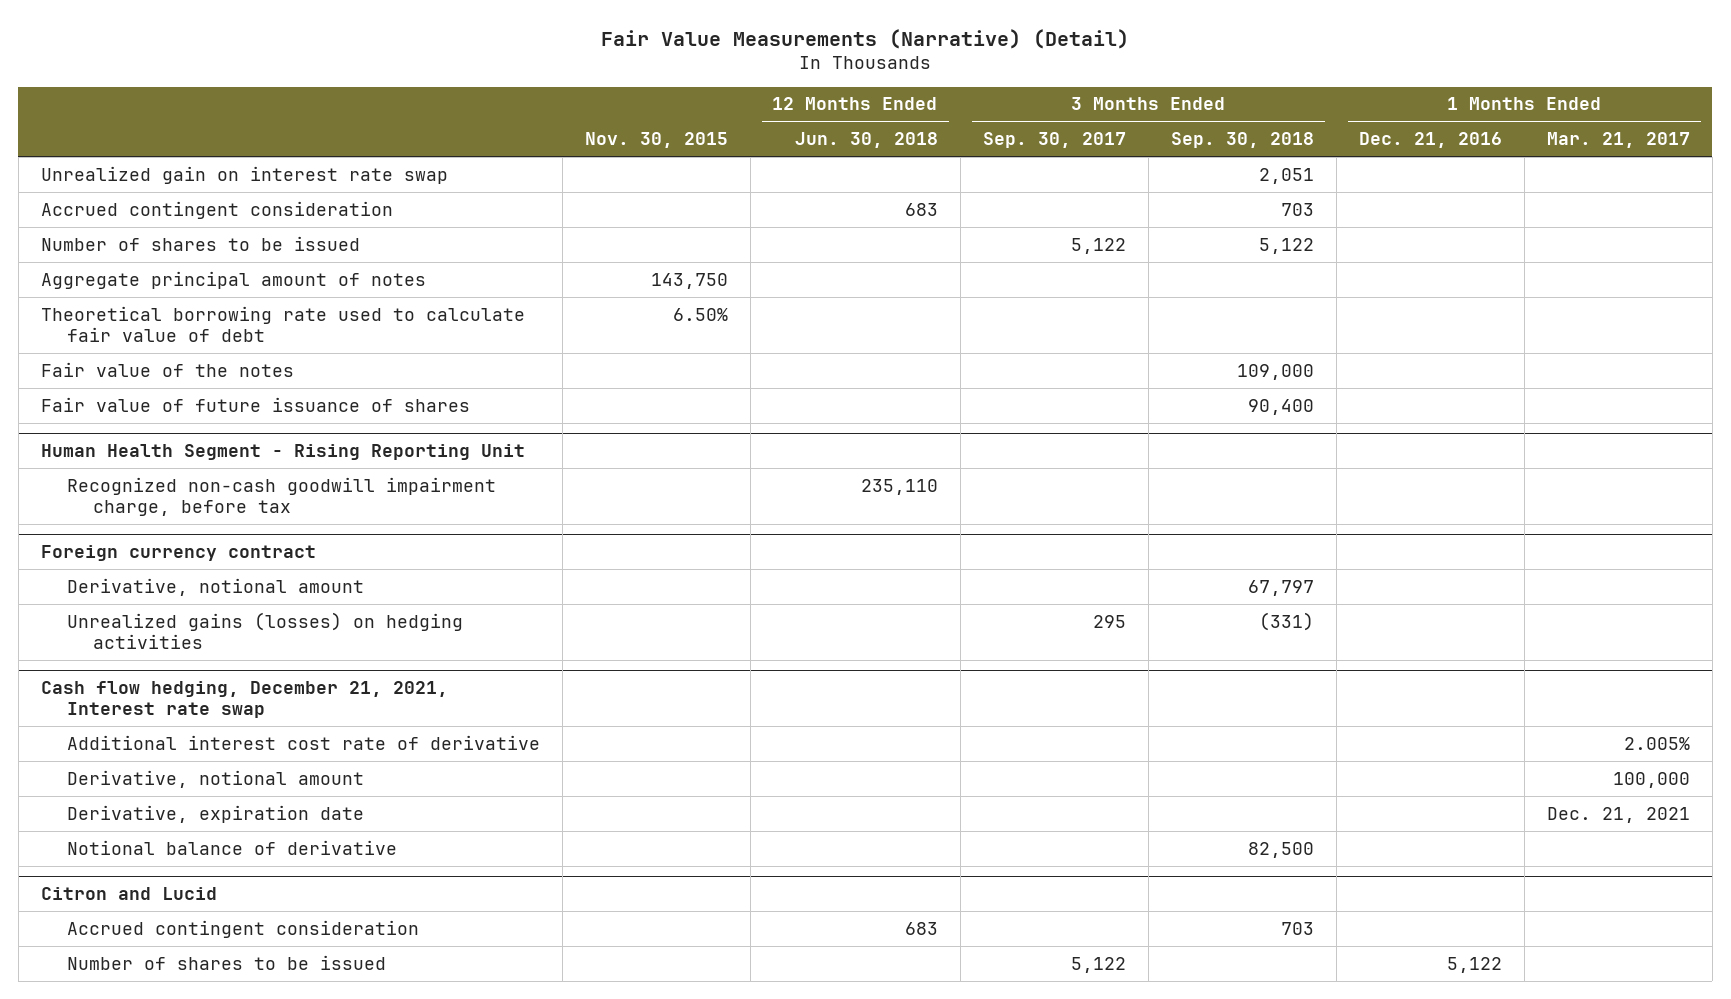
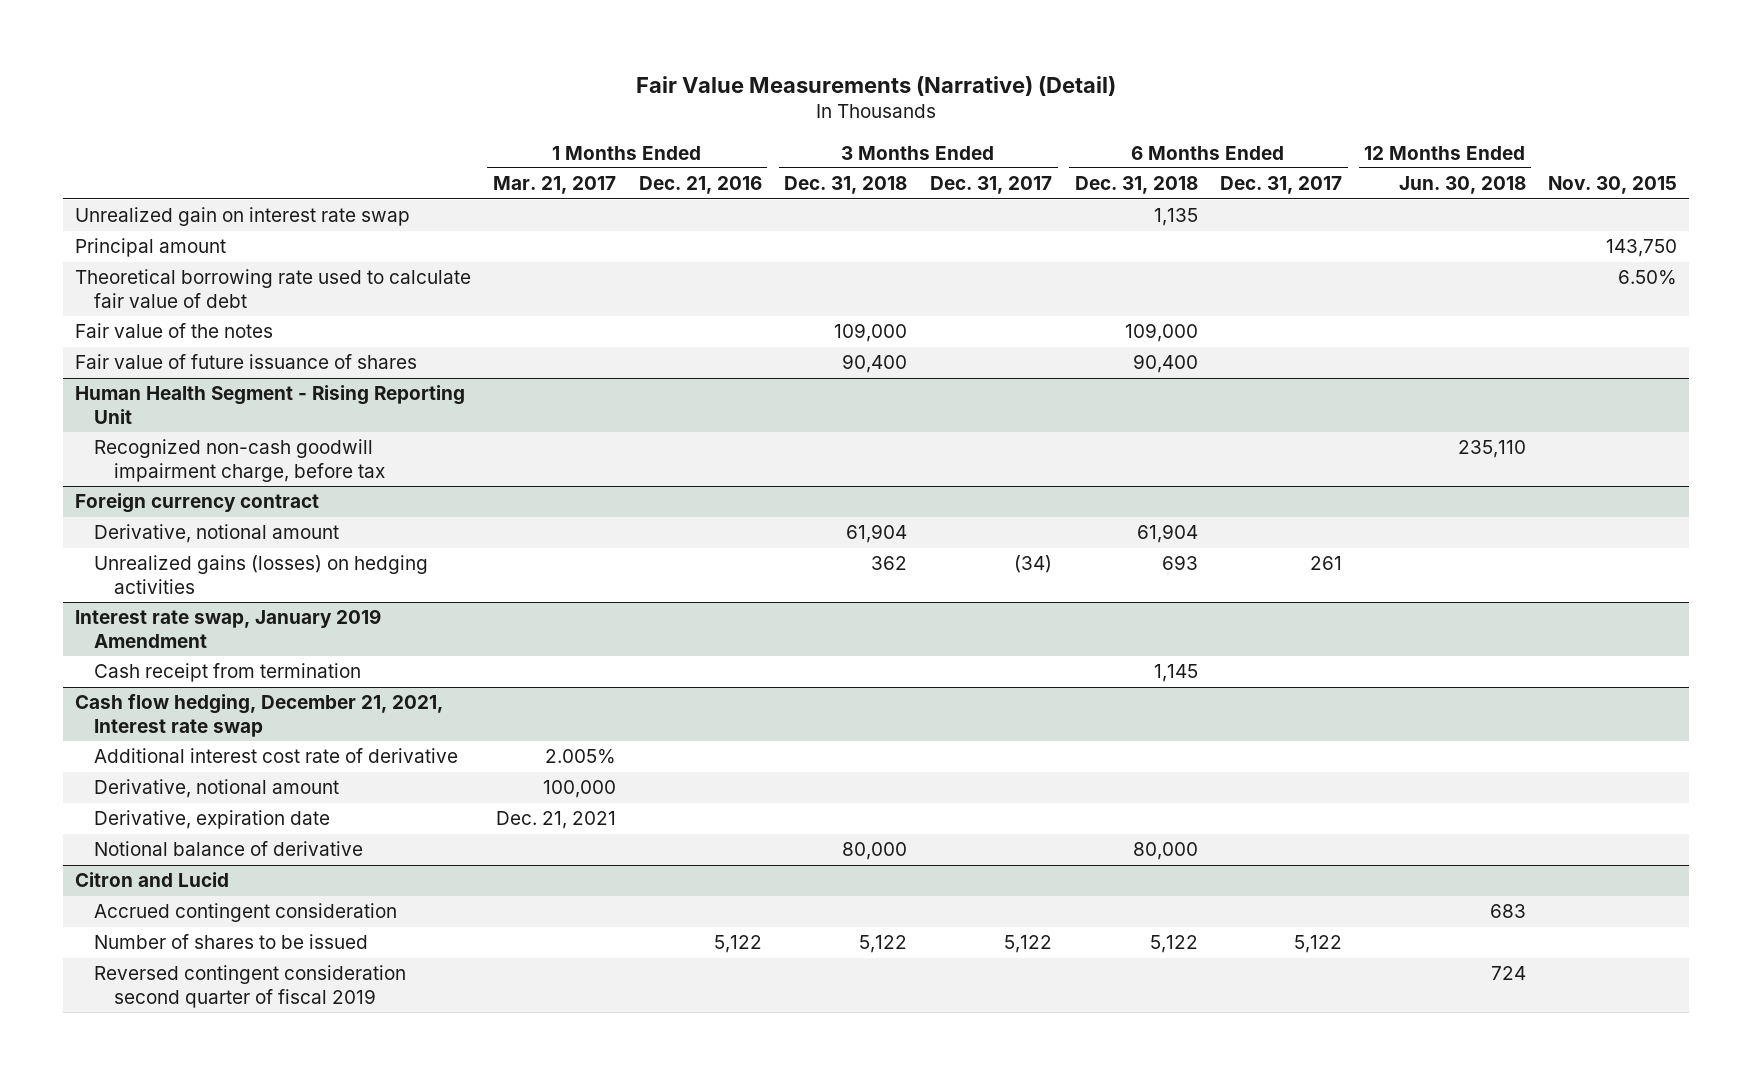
- | Nov. 30, 2015 | 12 Months Ended Jun. 30, 2018 | 3 Months Ended Sep. 30, 2017 | 3 Months Ended Sep. 30, 2018 | 1 Months Ended Dec. 21, 2016 | 1 Months Ended Mar. 21, 2017
+ | 1 Months Ended Mar. 21, 2017 | 1 Months Ended Dec. 21, 2016 | 3 Months Ended Dec. 31, 2018 | 3 Months Ended Dec. 31, 2017 | 6 Months Ended Dec. 31, 2018 | 6 Months Ended Dec. 31, 2017 | 12 Months Ended Jun. 30, 2018 | Nov. 30, 2015
- Accrued contingent consideration | | 683 | | 703 | |
- Number of shares to be issued | | | 5,122 | 5,122 | |
- Aggregate principal amount of notes | 143,750 | | | | |
+ Principal amount | | | | | | | | 143,750
+ Interest rate swap, January 2019 Amendment
+ Cash receipt from termination | | | | | 1,145 | | |
@ Citron and Lucid
+ Reversed contingent consideration second quarter of fiscal 2019 | | | | | | | 724 |

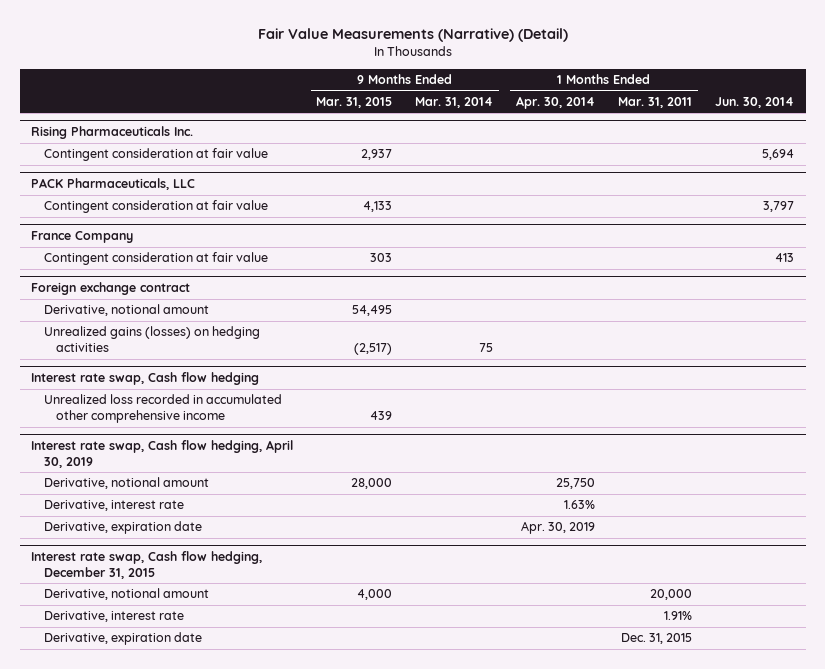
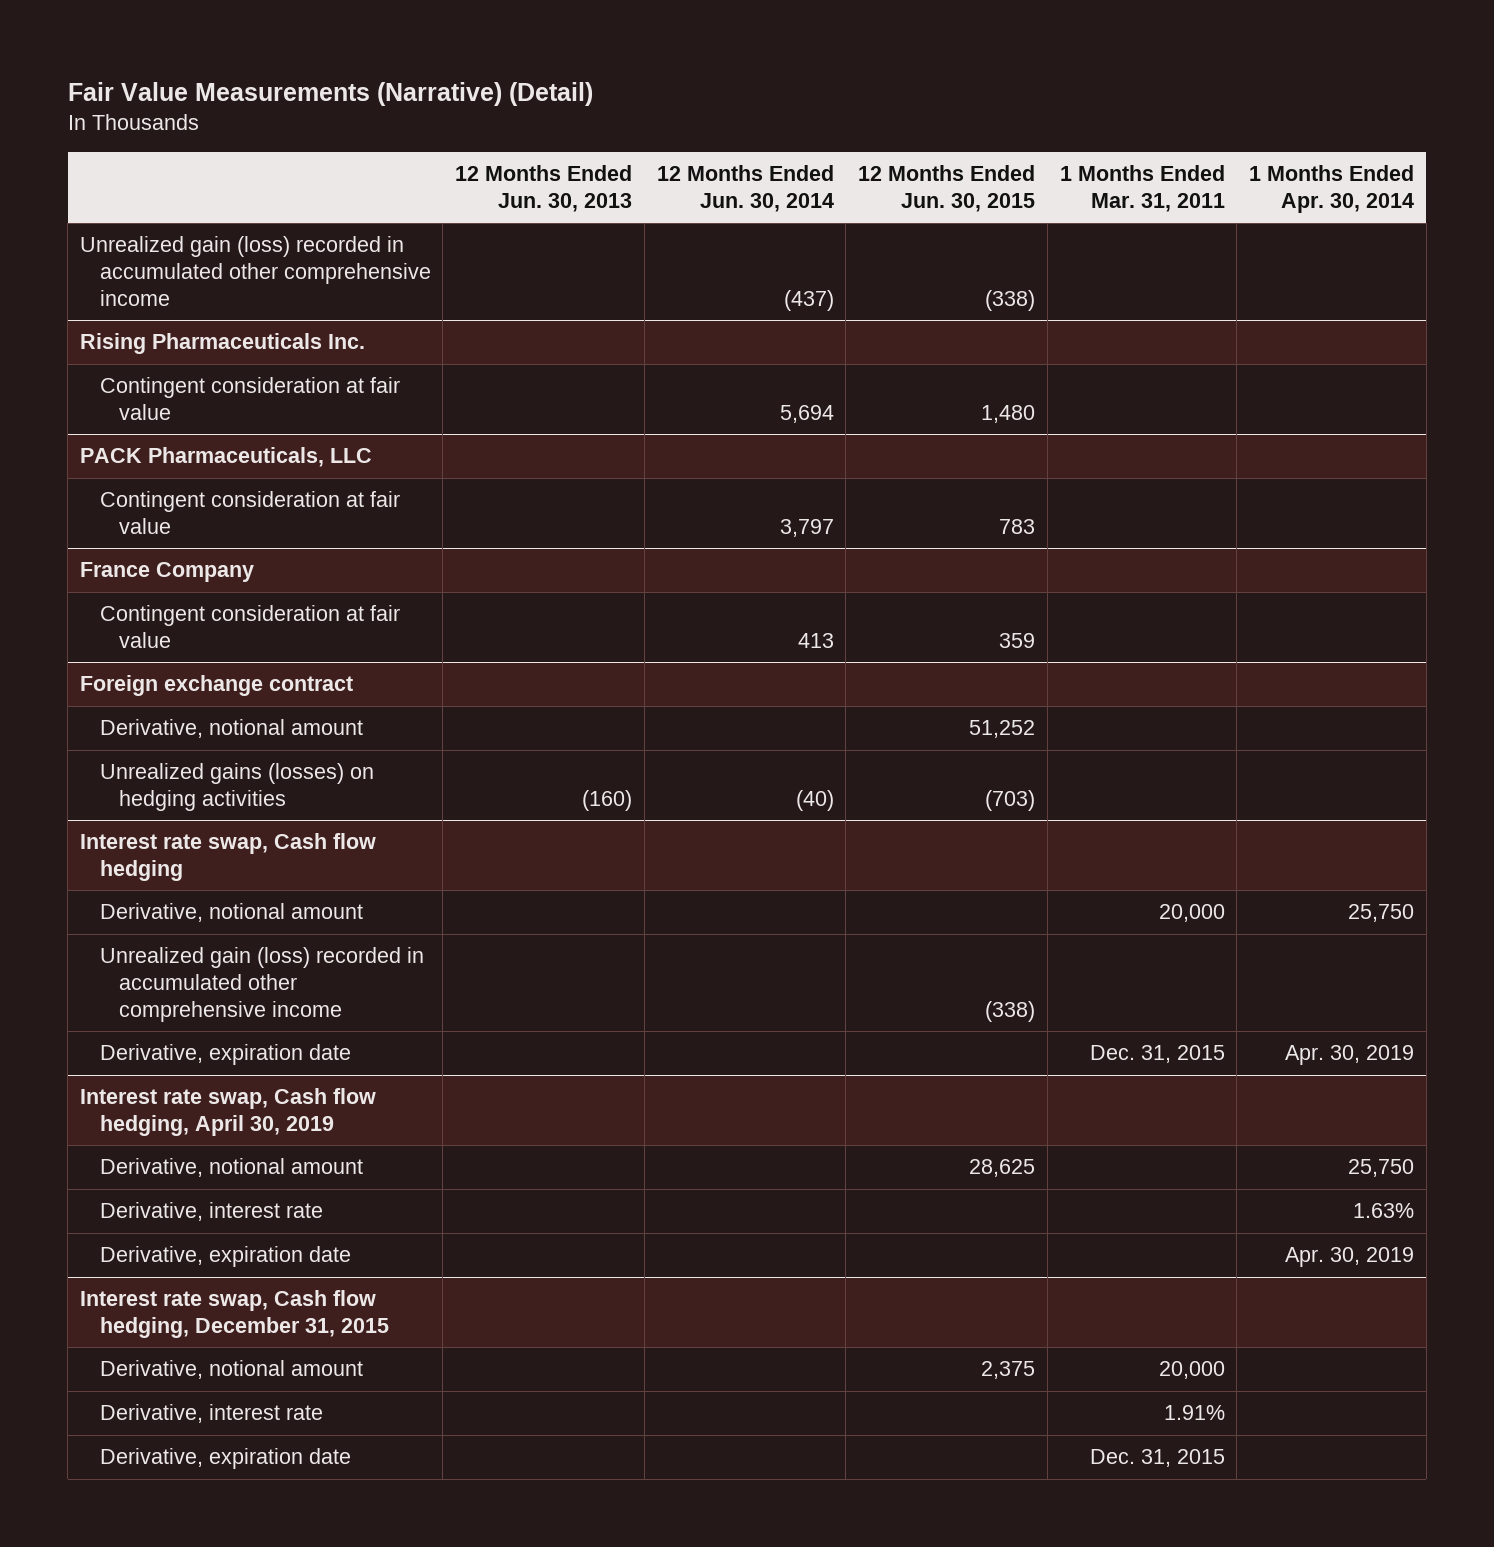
- | 9 Months Ended Mar. 31, 2015 | 9 Months Ended Mar. 31, 2014 | 1 Months Ended Apr. 30, 2014 | 1 Months Ended Mar. 31, 2011 | Jun. 30, 2014
+ | 12 Months Ended Jun. 30, 2013 | 12 Months Ended Jun. 30, 2014 | 12 Months Ended Jun. 30, 2015 | 1 Months Ended Mar. 31, 2011 | 1 Months Ended Apr. 30, 2014
+ Unrealized gain (loss) recorded in accumulated other comprehensive income | | (437) | (338) | |
@ Interest rate swap, Cash flow hedging
- Unrealized loss recorded in accumulated other comprehensive income | 439 | | | |
+ Derivative, notional amount | | | | 20,000 | 25,750
+ Unrealized gain (loss) recorded in accumulated other comprehensive income | | | (338) | |
+ Derivative, expiration date | | | | Dec. 31, 2015 | Apr. 30, 2019

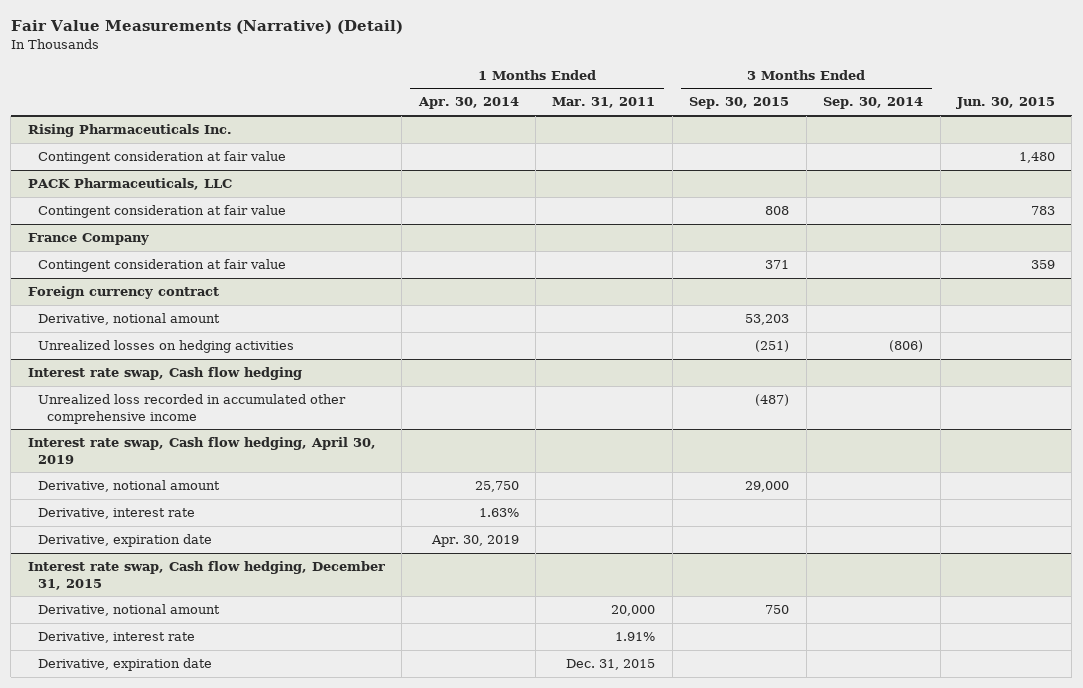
- | 12 Months Ended Jun. 30, 2013 | 12 Months Ended Jun. 30, 2014 | 12 Months Ended Jun. 30, 2015 | 1 Months Ended Mar. 31, 2011 | 1 Months Ended Apr. 30, 2014
+ | 1 Months Ended Apr. 30, 2014 | 1 Months Ended Mar. 31, 2011 | 3 Months Ended Sep. 30, 2015 | 3 Months Ended Sep. 30, 2014 | Jun. 30, 2015
- Unrealized gain (loss) recorded in accumulated other comprehensive income | | (437) | (338) | |
- Foreign exchange contract
+ Foreign currency contract
- Unrealized gains (losses) on hedging activities | (160) | (40) | (703) | |
+ Unrealized losses on hedging activities | | | (251) | (806) |
@ Interest rate swap, Cash flow hedging
- Derivative, notional amount | | | | 20,000 | 25,750
- Unrealized gain (loss) recorded in accumulated other comprehensive income | | | (338) | |
- Derivative, expiration date | | | | Dec. 31, 2015 | Apr. 30, 2019
+ Unrealized loss recorded in accumulated other comprehensive income | | | (487) | |

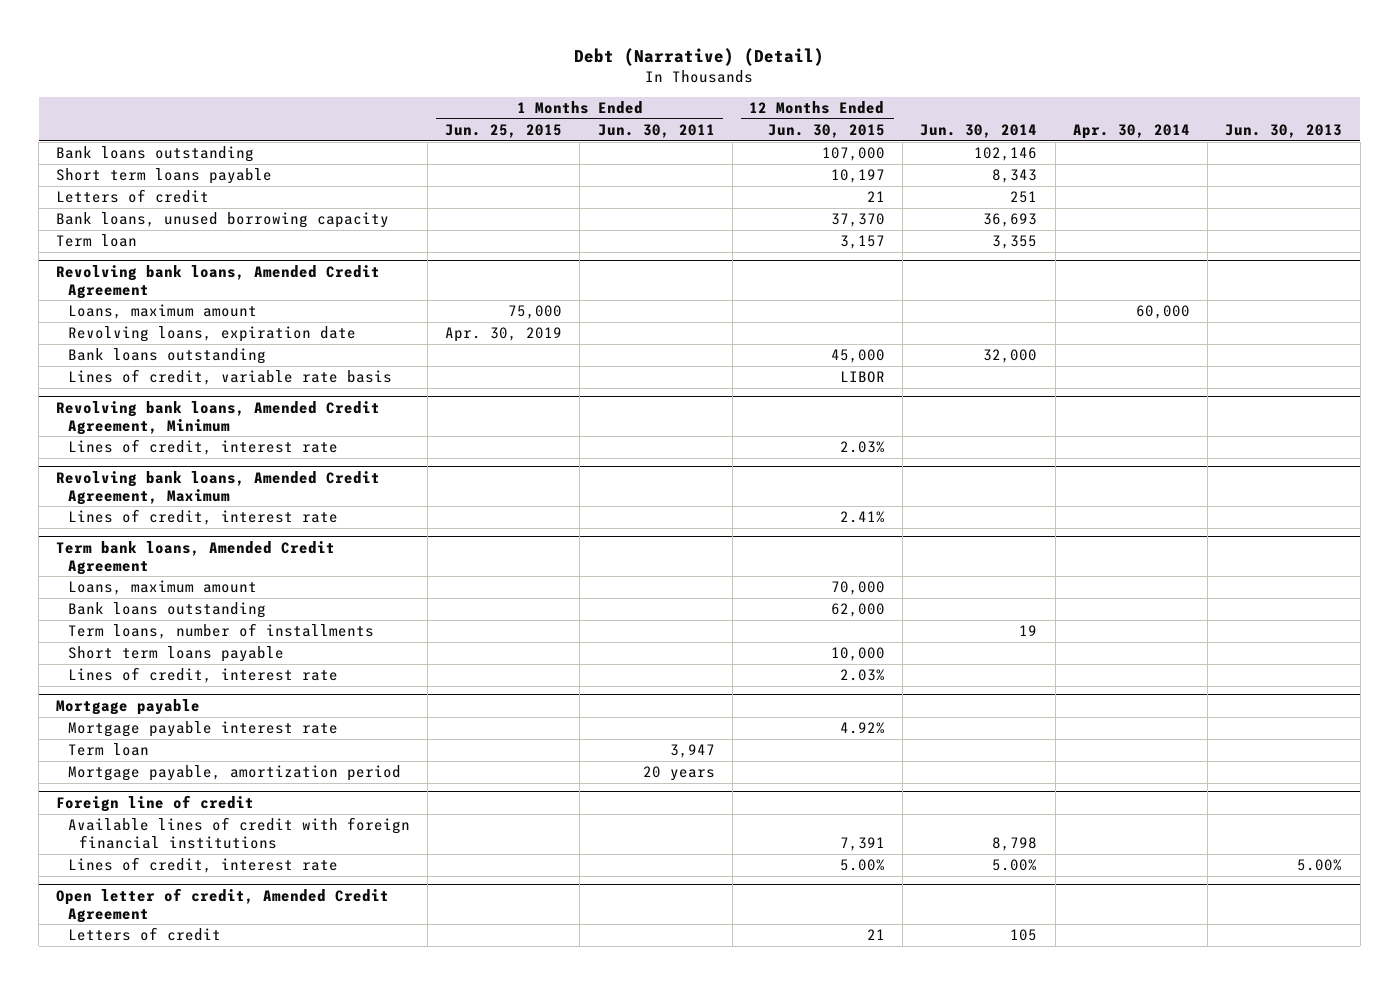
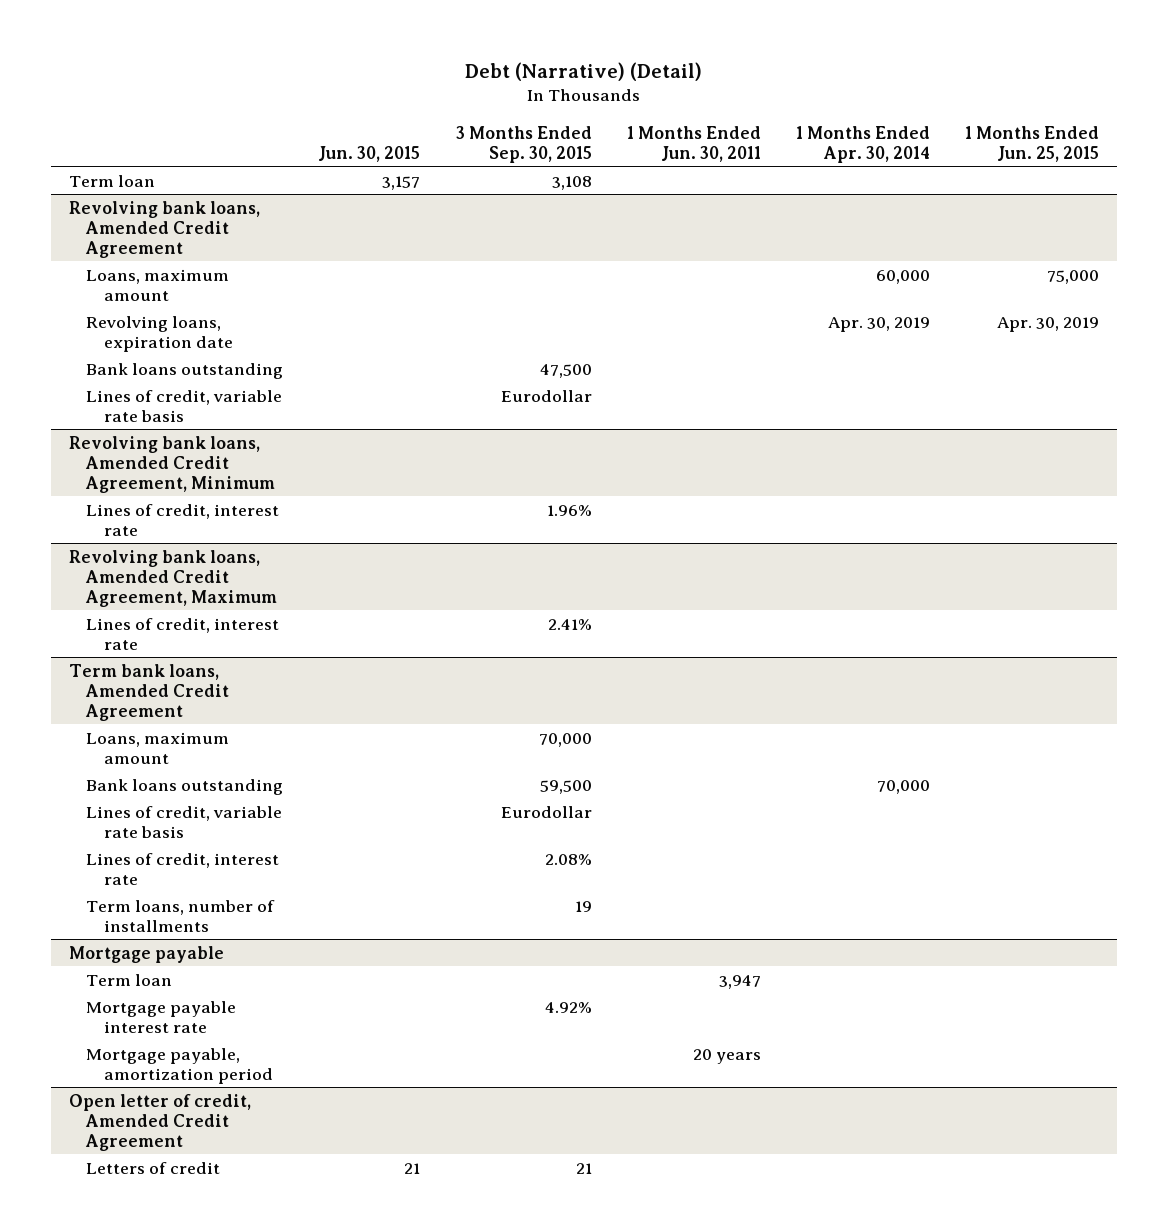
- | 1 Months Ended Jun. 25, 2015 | 1 Months Ended Jun. 30, 2011 | 12 Months Ended Jun. 30, 2015 | Jun. 30, 2014 | Apr. 30, 2014 | Jun. 30, 2013
+ | Jun. 30, 2015 | 3 Months Ended Sep. 30, 2015 | 1 Months Ended Jun. 30, 2011 | 1 Months Ended Apr. 30, 2014 | 1 Months Ended Jun. 25, 2015
- Bank loans outstanding | | | 107,000 | 102,146 | |
- Short term loans payable | | | 10,197 | 8,343 | |
- Letters of credit | | | 21 | 251 | |
- Bank loans, unused borrowing capacity | | | 37,370 | 36,693 | |
@ Term bank loans, Amended Credit Agreement
- Short term loans payable | | | 10,000 | | |
+ Lines of credit, variable rate basis | | Eurodollar | | |
moved down: Term loans, number of installments | | 19 | | |
@ Mortgage payable
moved down: Mortgage payable interest rate | | 4.92% | | |
- Foreign line of credit
- Available lines of credit with foreign financial institutions | | | 7,391 | 8,798 | |
- Lines of credit, interest rate | | | 5.00% | 5.00% | | 5.00%

